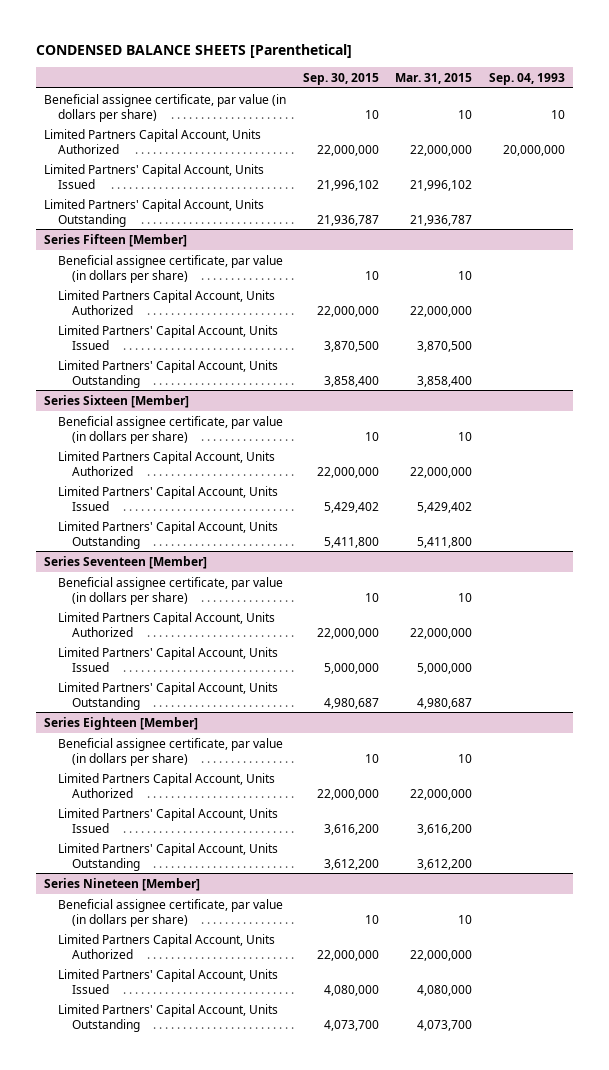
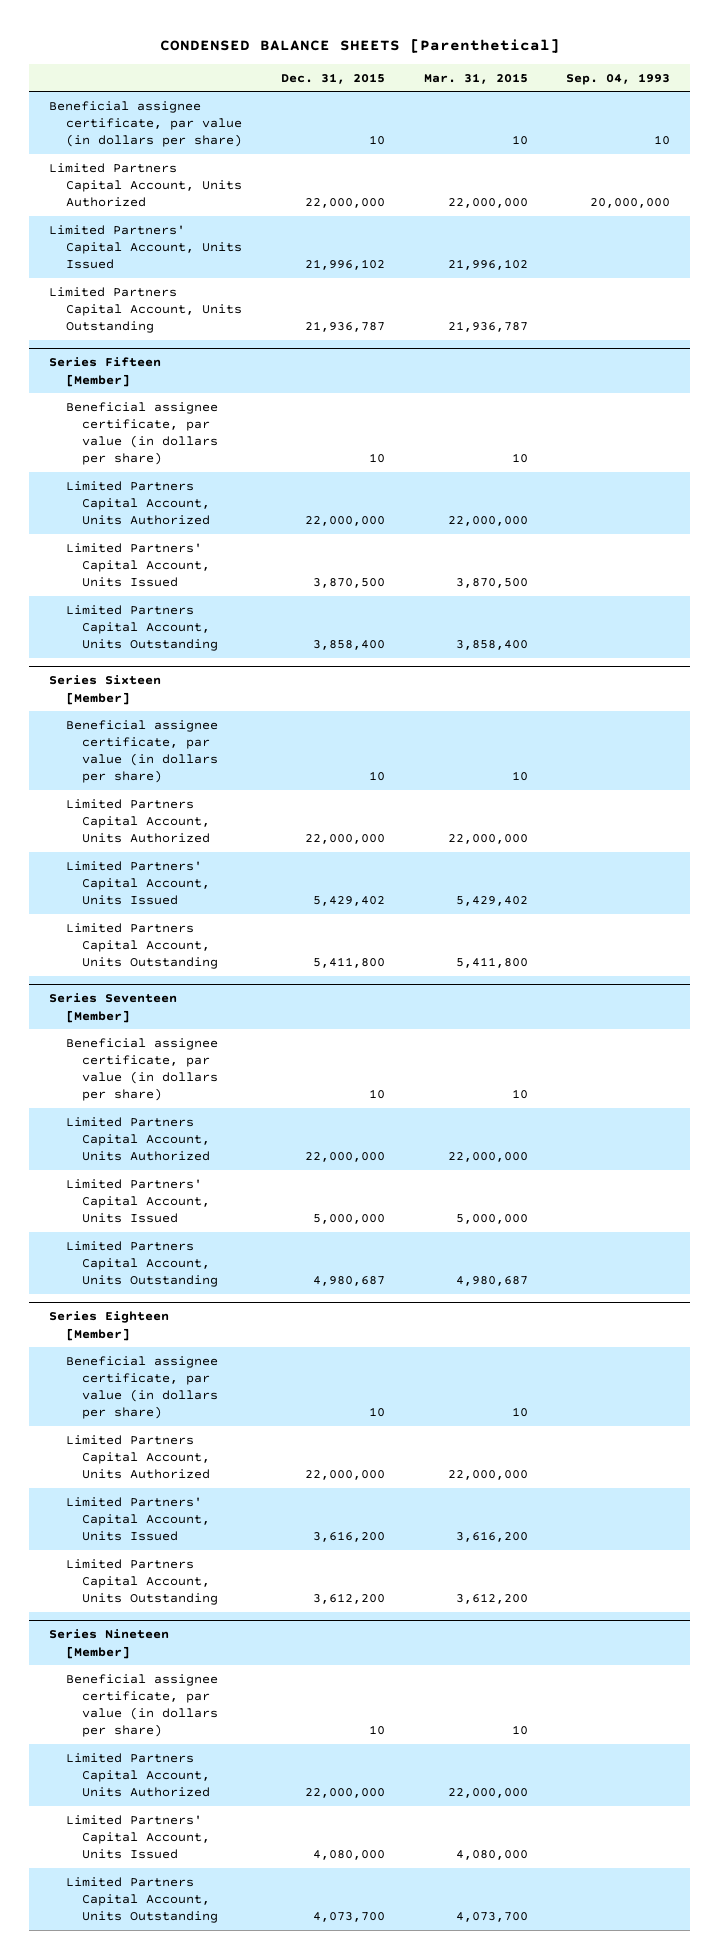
- | Sep. 30, 2015 | Mar. 31, 2015 | Sep. 04, 1993
+ | Dec. 31, 2015 | Mar. 31, 2015 | Sep. 04, 1993
- Limited Partners' Capital Account, Units Outstanding | 21,936,787 | 21,936,787 |
+ Limited Partners Capital Account, Units Outstanding | 21,936,787 | 21,936,787 |
@ Series Fifteen [Member]
- Limited Partners' Capital Account, Units Outstanding | 3,858,400 | 3,858,400 |
+ Limited Partners Capital Account, Units Outstanding | 3,858,400 | 3,858,400 |
@ Series Sixteen [Member]
- Limited Partners' Capital Account, Units Outstanding | 5,411,800 | 5,411,800 |
+ Limited Partners Capital Account, Units Outstanding | 5,411,800 | 5,411,800 |
@ Series Seventeen [Member]
- Limited Partners' Capital Account, Units Outstanding | 4,980,687 | 4,980,687 |
+ Limited Partners Capital Account, Units Outstanding | 4,980,687 | 4,980,687 |
@ Series Eighteen [Member]
- Limited Partners' Capital Account, Units Outstanding | 3,612,200 | 3,612,200 |
+ Limited Partners Capital Account, Units Outstanding | 3,612,200 | 3,612,200 |
@ Series Nineteen [Member]
- Limited Partners' Capital Account, Units Outstanding | 4,073,700 | 4,073,700 |
+ Limited Partners Capital Account, Units Outstanding | 4,073,700 | 4,073,700 |

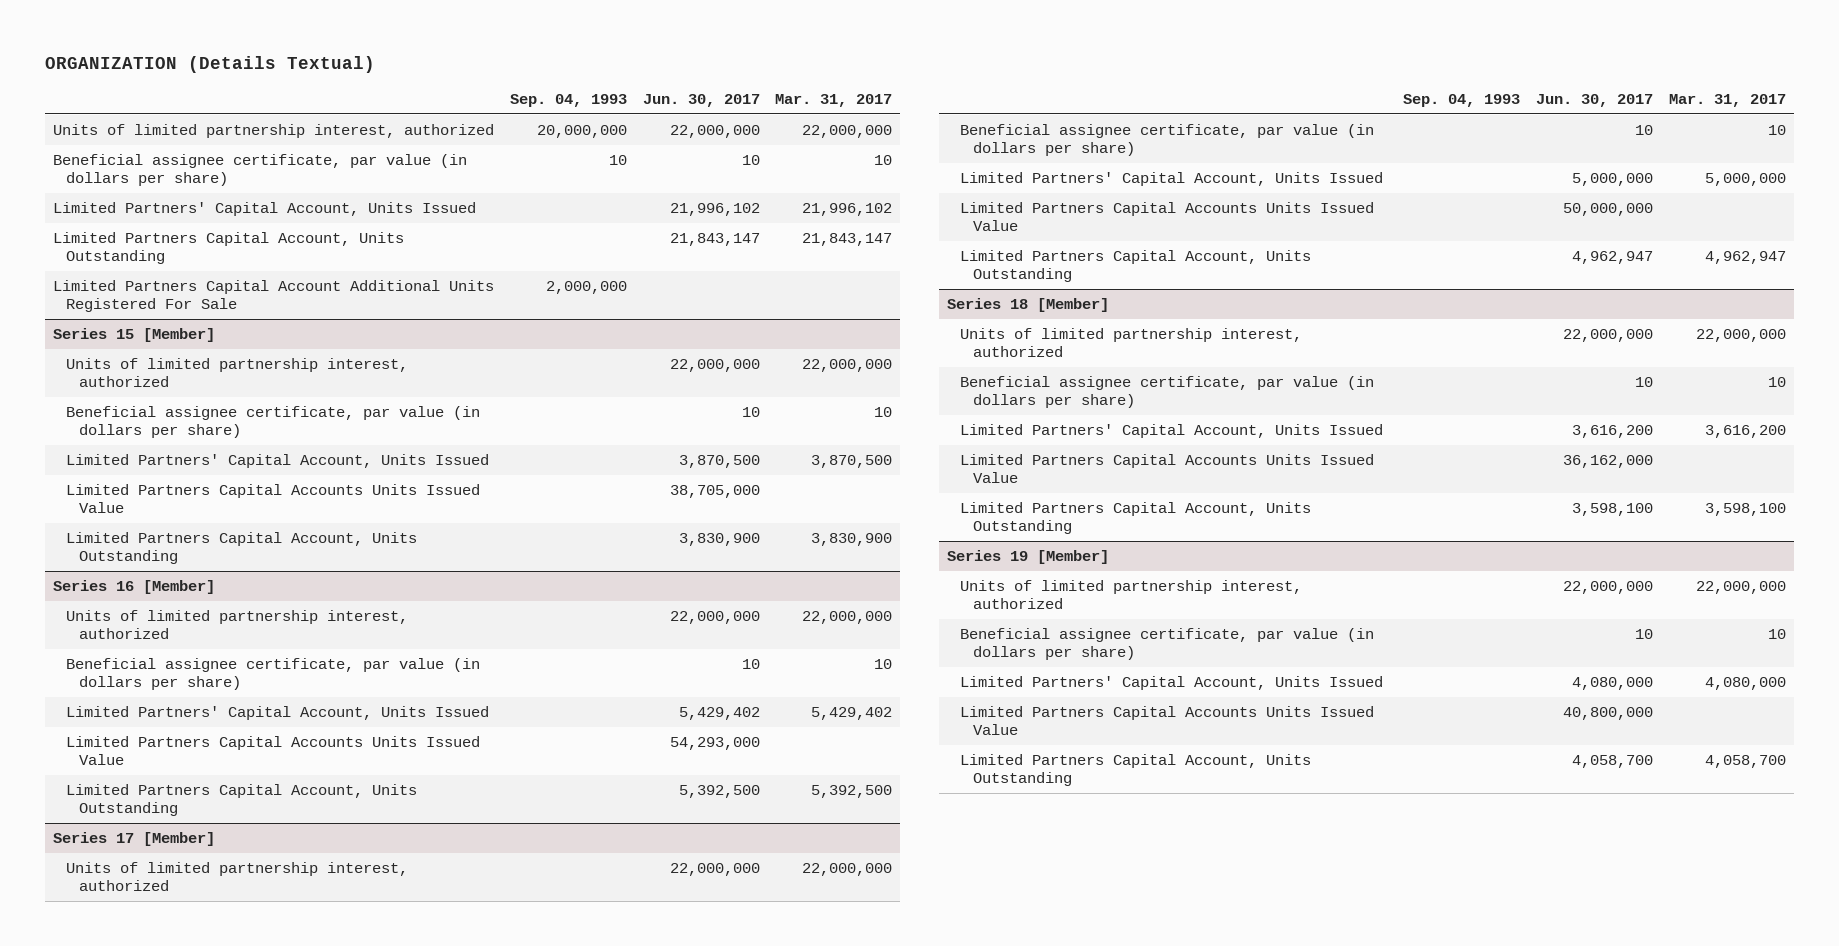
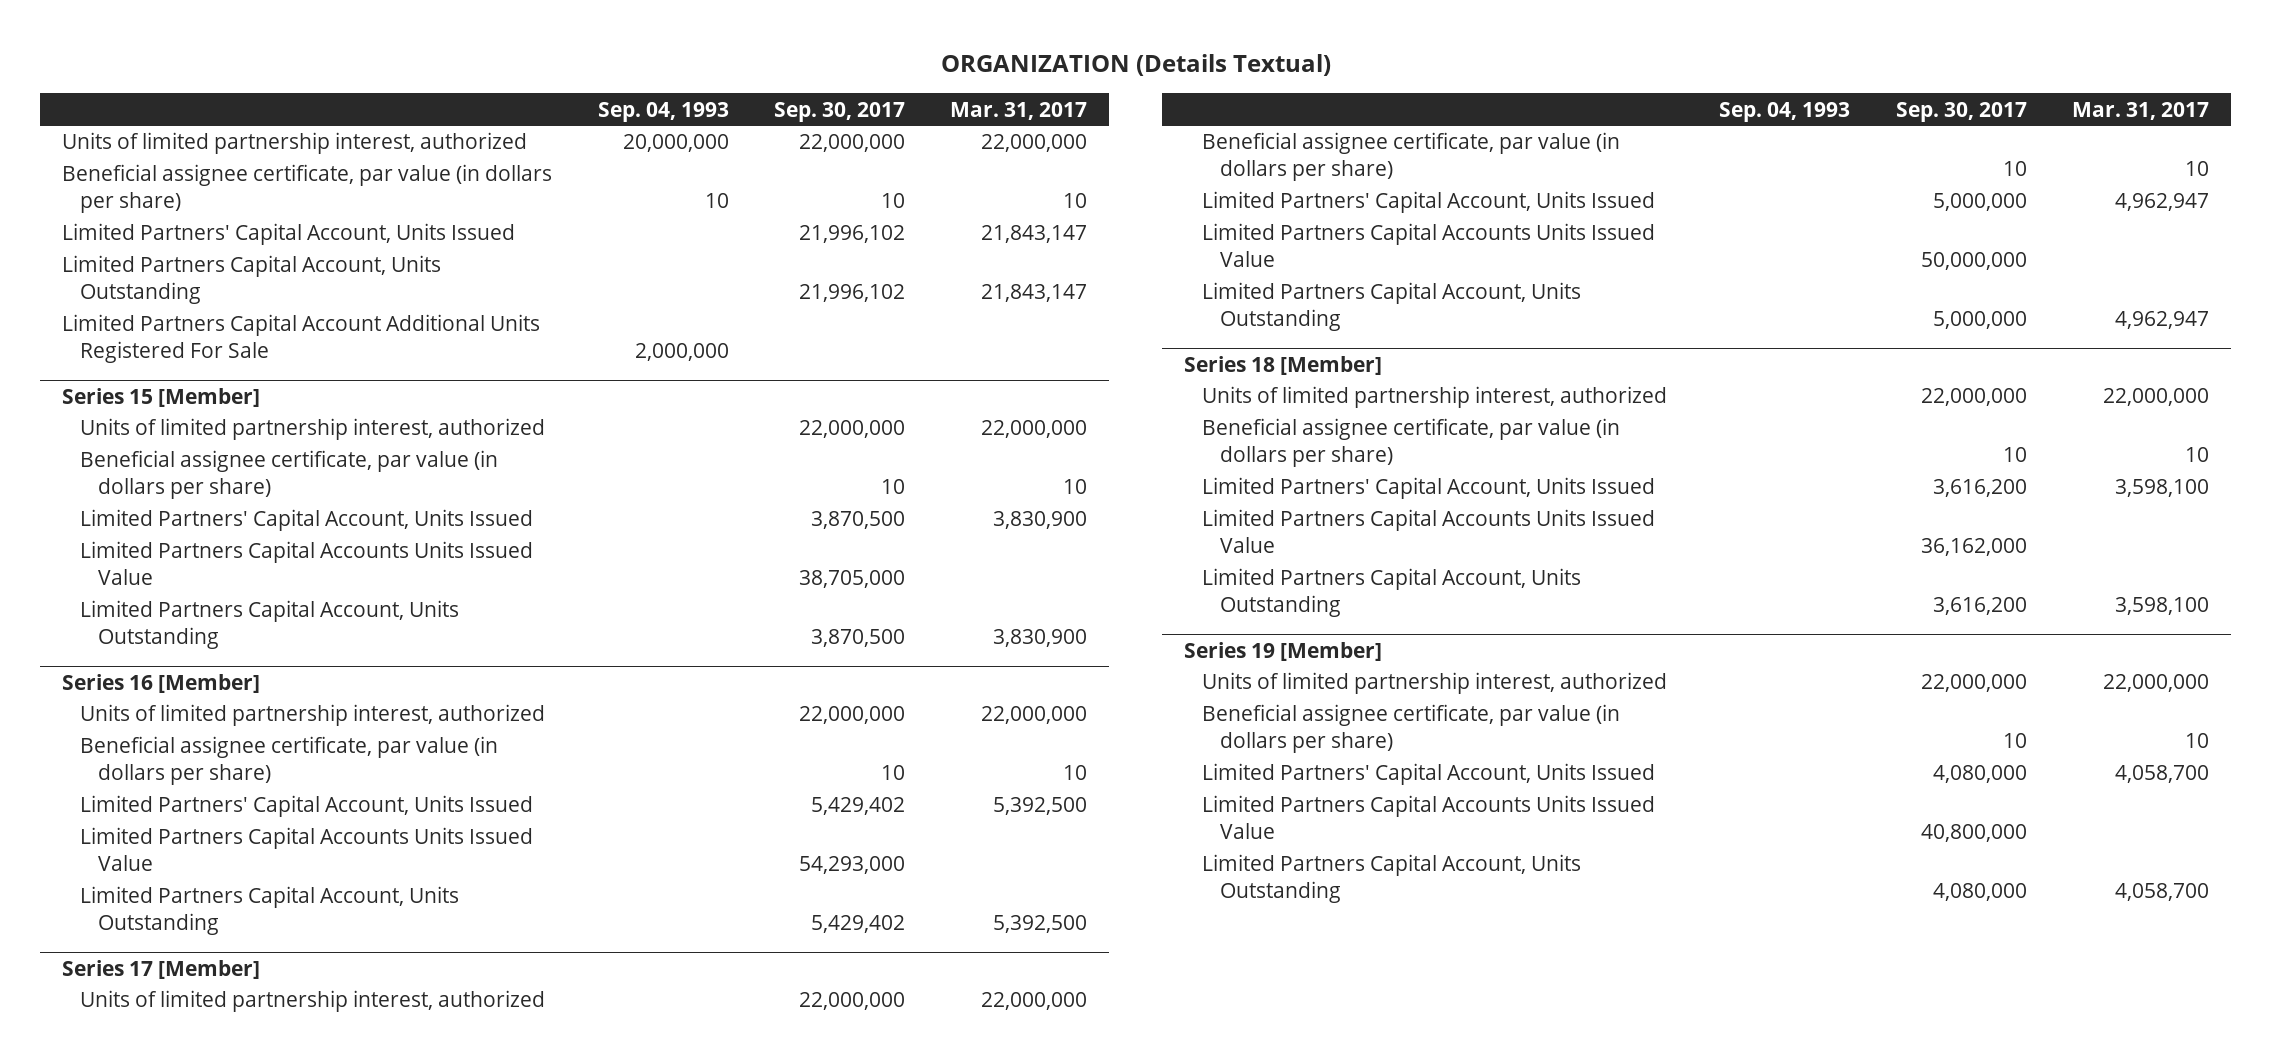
- | Sep. 04, 1993 | Jun. 30, 2017 | Mar. 31, 2017
+ | Sep. 04, 1993 | Sep. 30, 2017 | Mar. 31, 2017
- Limited Partners' Capital Account, Units Issued | | 21,996,102 | 21,996,102
+ Limited Partners' Capital Account, Units Issued | | 21,996,102 | 21,843,147
@ Series 15 [Member]
- Limited Partners' Capital Account, Units Issued | | 3,870,500 | 3,870,500
+ Limited Partners' Capital Account, Units Issued | | 3,870,500 | 3,830,900
@ Series 16 [Member]
- Limited Partners' Capital Account, Units Issued | | 5,429,402 | 5,429,402
+ Limited Partners' Capital Account, Units Issued | | 5,429,402 | 5,392,500
@ Series 17 [Member]
- Limited Partners' Capital Account, Units Issued | | 5,000,000 | 5,000,000
+ Limited Partners' Capital Account, Units Issued | | 5,000,000 | 4,962,947
@ Series 18 [Member]
- Limited Partners' Capital Account, Units Issued | | 3,616,200 | 3,616,200
+ Limited Partners' Capital Account, Units Issued | | 3,616,200 | 3,598,100
@ Series 19 [Member]
- Limited Partners' Capital Account, Units Issued | | 4,080,000 | 4,080,000
+ Limited Partners' Capital Account, Units Issued | | 4,080,000 | 4,058,700

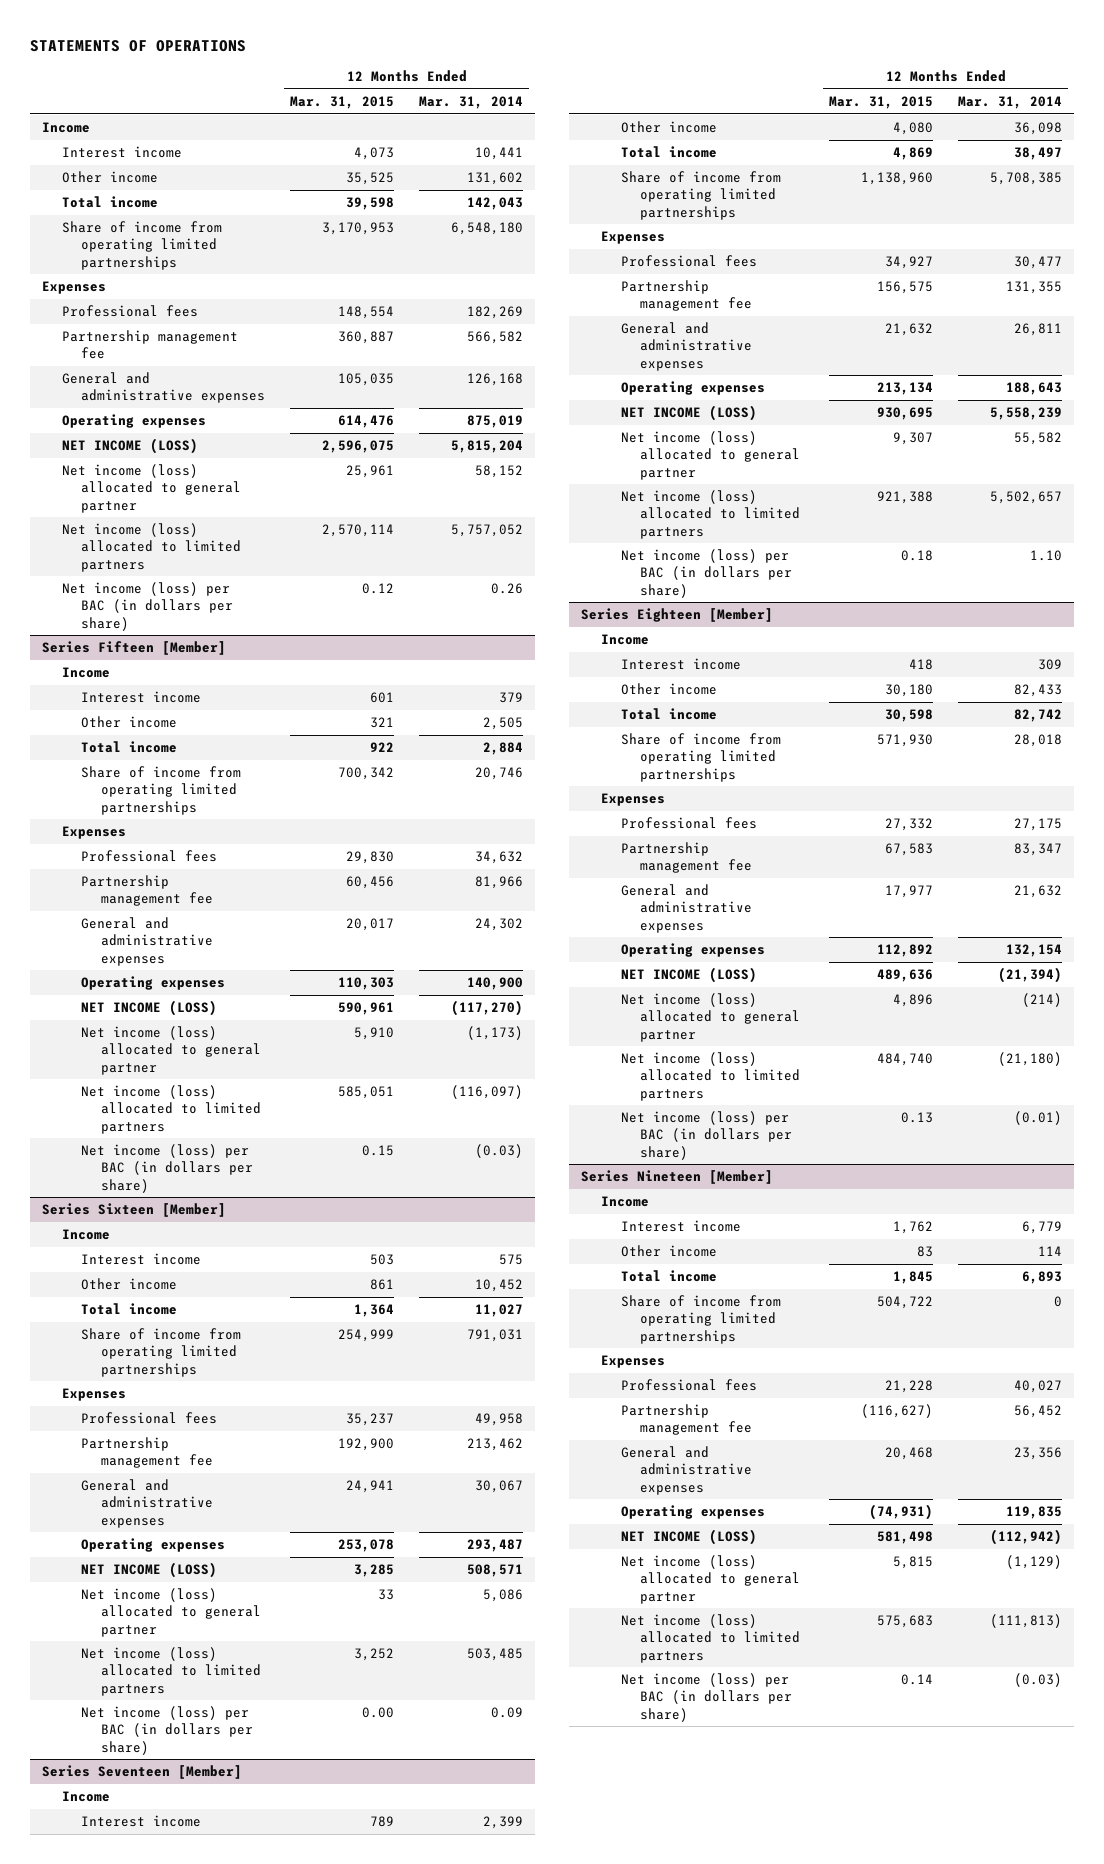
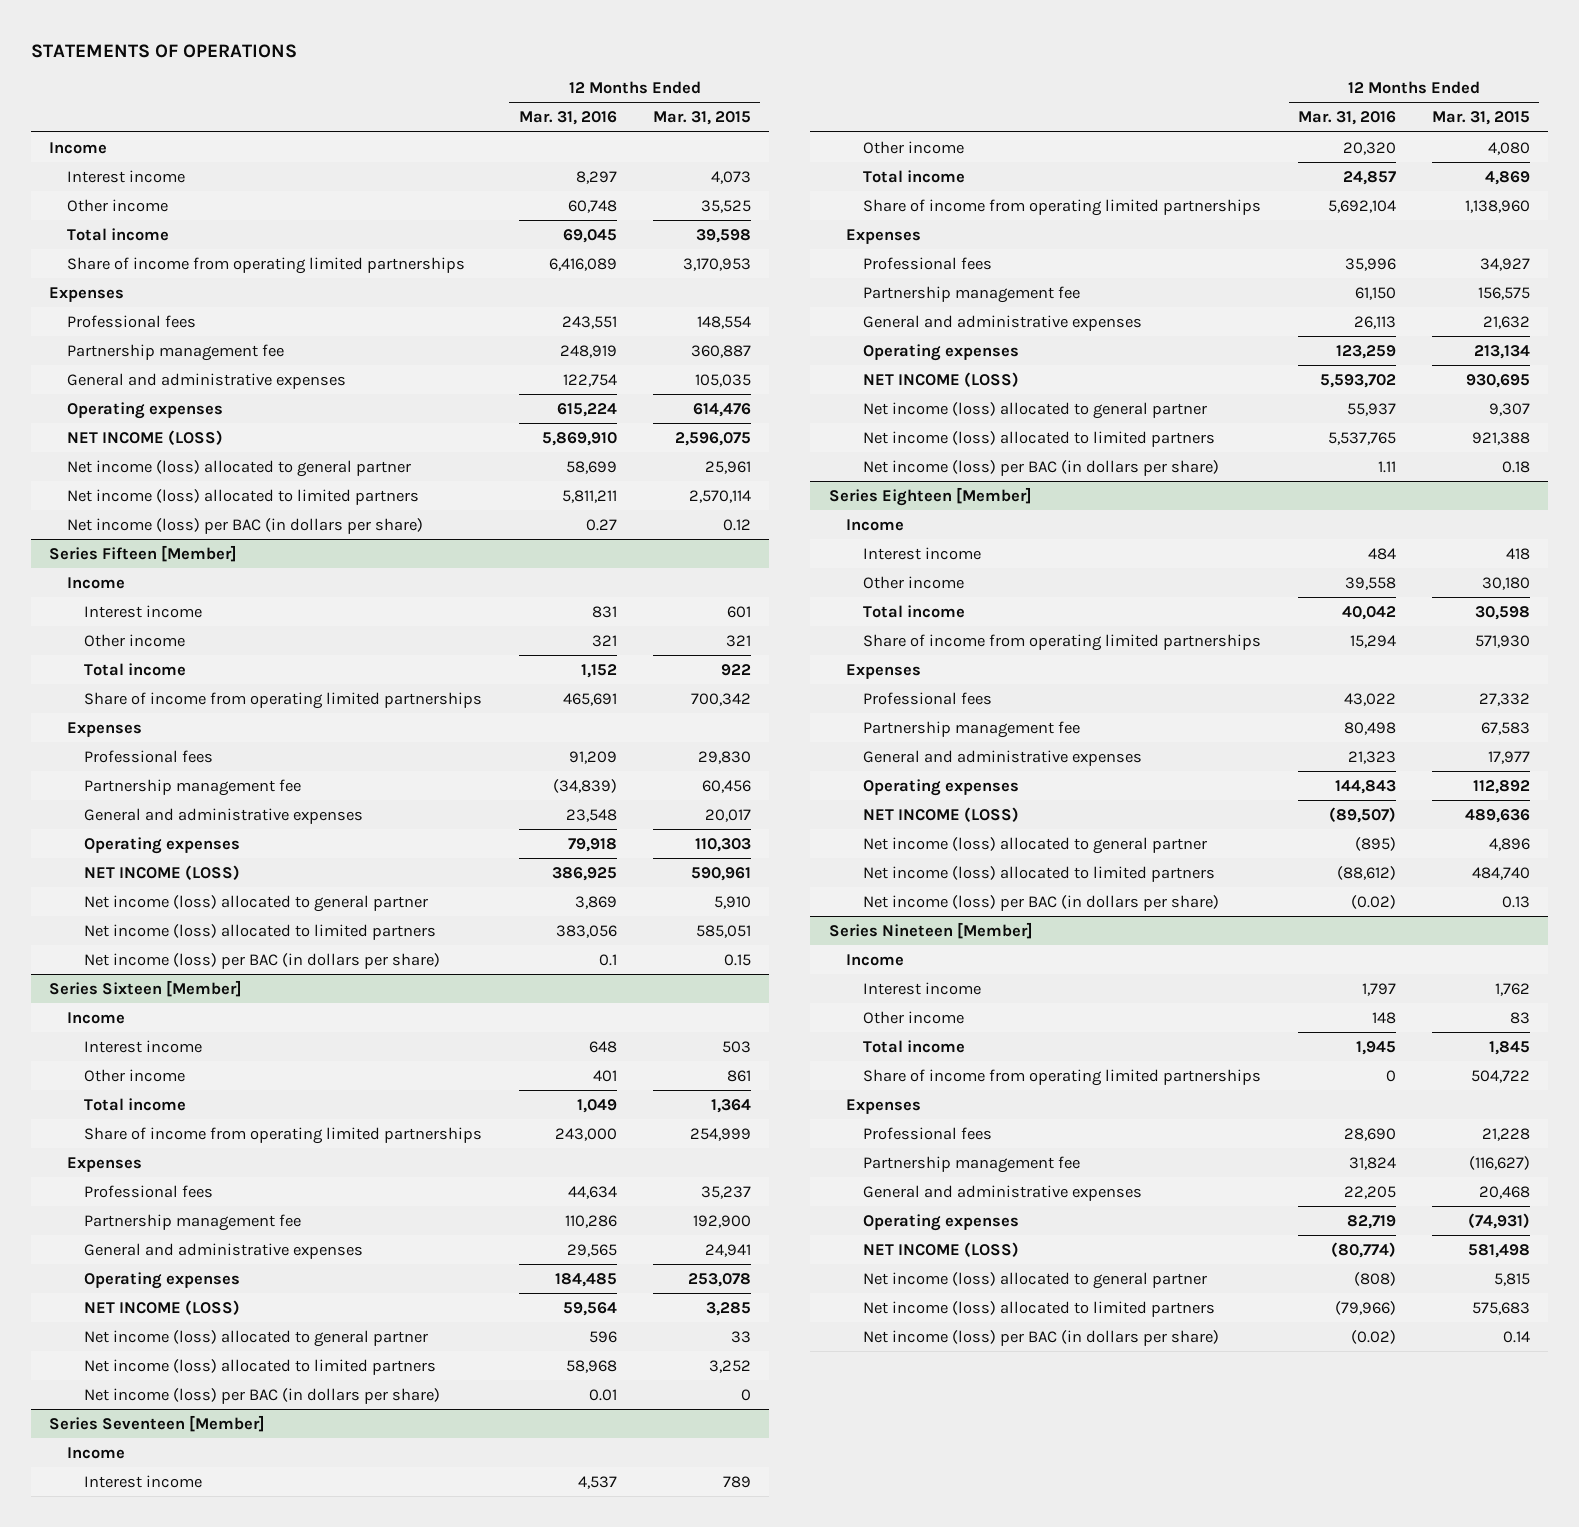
- | 12 Months Ended Mar. 31, 2015 | 12 Months Ended Mar. 31, 2014
+ | 12 Months Ended Mar. 31, 2016 | 12 Months Ended Mar. 31, 2015
@ Series Sixteen [Member]
- Net income (loss) per BAC (in dollars per share) | 0.00 | 0.09
+ Net income (loss) per BAC (in dollars per share) | 0.01 | 0

